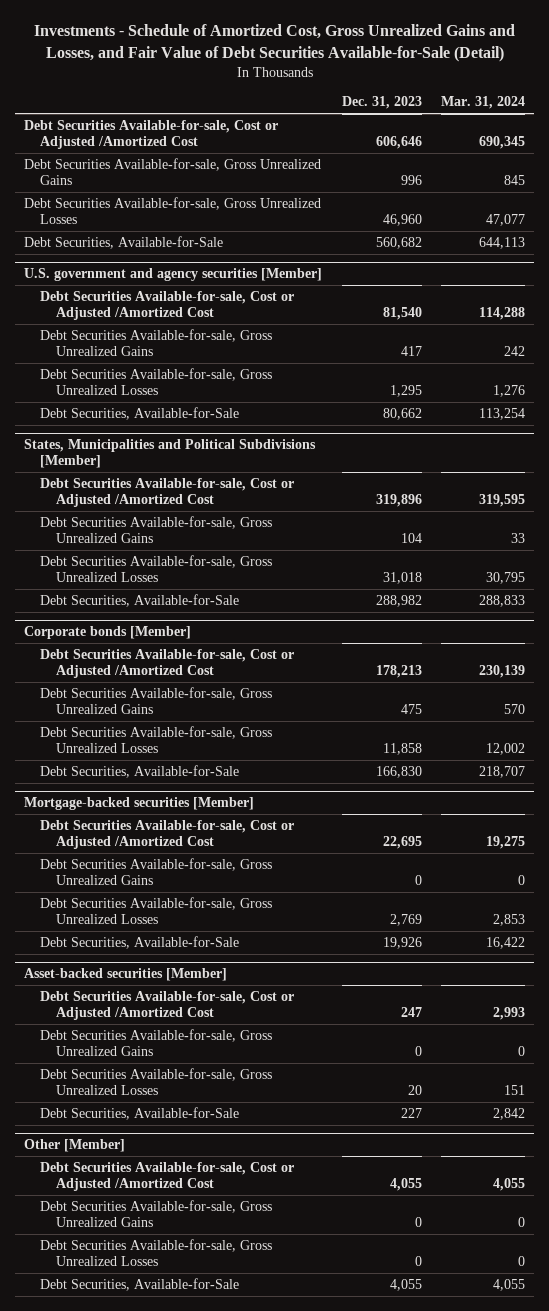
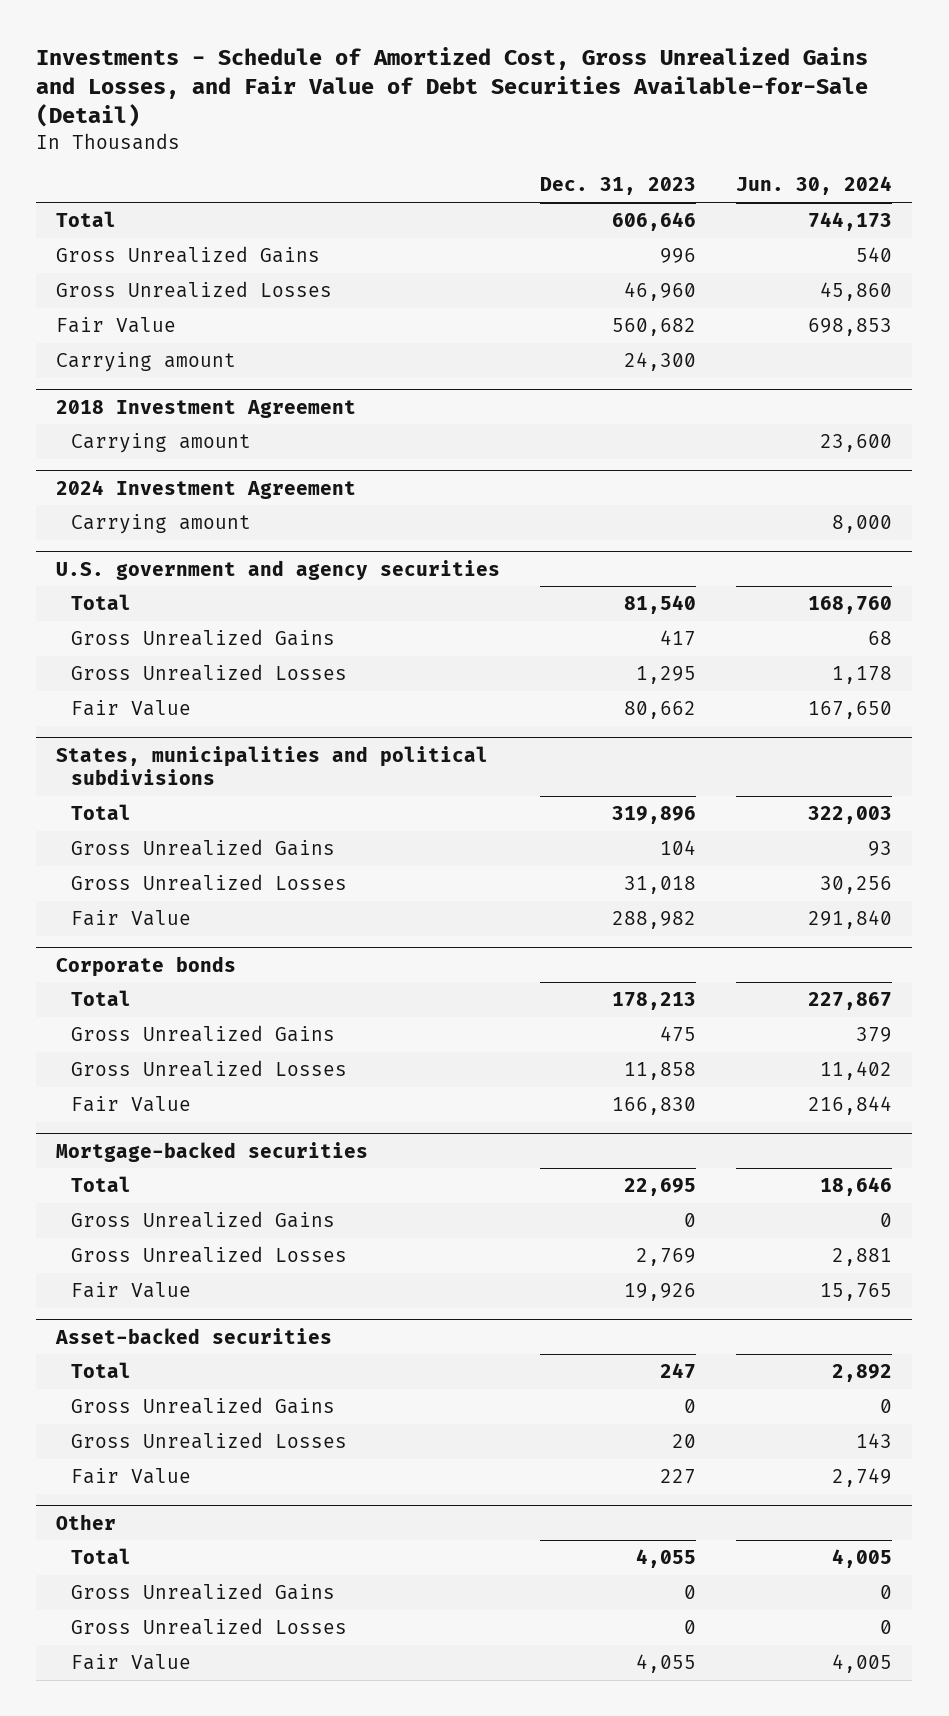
- | Dec. 31, 2023 | Mar. 31, 2024
+ | Dec. 31, 2023 | Jun. 30, 2024
- Debt Securities Available-for-sale, Cost or Adjusted /Amortized Cost | 606,646 | 690,345
- Debt Securities Available-for-sale, Gross Unrealized Gains | 996 | 845
- Debt Securities Available-for-sale, Gross Unrealized Losses | 46,960 | 47,077
- Debt Securities, Available-for-Sale | 560,682 | 644,113
- U.S. government and agency securities [Member]
- Debt Securities Available-for-sale, Cost or Adjusted /Amortized Cost | 81,540 | 114,288
- Debt Securities Available-for-sale, Gross Unrealized Gains | 417 | 242
- Debt Securities Available-for-sale, Gross Unrealized Losses | 1,295 | 1,276
- Debt Securities, Available-for-Sale | 80,662 | 113,254
- States, Municipalities and Political Subdivisions [Member]
- Debt Securities Available-for-sale, Cost or Adjusted /Amortized Cost | 319,896 | 319,595
- Debt Securities Available-for-sale, Gross Unrealized Gains | 104 | 33
- Debt Securities Available-for-sale, Gross Unrealized Losses | 31,018 | 30,795
- Debt Securities, Available-for-Sale | 288,982 | 288,833
- Corporate bonds [Member]
- Debt Securities Available-for-sale, Cost or Adjusted /Amortized Cost | 178,213 | 230,139
- Debt Securities Available-for-sale, Gross Unrealized Gains | 475 | 570
- Debt Securities Available-for-sale, Gross Unrealized Losses | 11,858 | 12,002
- Debt Securities, Available-for-Sale | 166,830 | 218,707
- Mortgage-backed securities [Member]
- Debt Securities Available-for-sale, Cost or Adjusted /Amortized Cost | 22,695 | 19,275
- Debt Securities Available-for-sale, Gross Unrealized Gains | 0 | 0
- Debt Securities Available-for-sale, Gross Unrealized Losses | 2,769 | 2,853
- Debt Securities, Available-for-Sale | 19,926 | 16,422
- Asset-backed securities [Member]
- Debt Securities Available-for-sale, Cost or Adjusted /Amortized Cost | 247 | 2,993
- Debt Securities Available-for-sale, Gross Unrealized Gains | 0 | 0
- Debt Securities Available-for-sale, Gross Unrealized Losses | 20 | 151
- Debt Securities, Available-for-Sale | 227 | 2,842
- Other [Member]
- Debt Securities Available-for-sale, Cost or Adjusted /Amortized Cost | 4,055 | 4,055
- Debt Securities Available-for-sale, Gross Unrealized Gains | 0 | 0
- Debt Securities Available-for-sale, Gross Unrealized Losses | 0 | 0
- Debt Securities, Available-for-Sale | 4,055 | 4,055
+ Total | 606,646 | 744,173
+ Gross Unrealized Gains | 996 | 540
+ Gross Unrealized Losses | 46,960 | 45,860
+ Fair Value | 560,682 | 698,853
+ Carrying amount | 24,300 |
+ 2018 Investment Agreement
+ Carrying amount | | 23,600
+ 2024 Investment Agreement
+ Carrying amount | | 8,000
+ U.S. government and agency securities
+ Total | 81,540 | 168,760
+ Gross Unrealized Gains | 417 | 68
+ Gross Unrealized Losses | 1,295 | 1,178
+ Fair Value | 80,662 | 167,650
+ States, municipalities and political subdivisions
+ Total | 319,896 | 322,003
+ Gross Unrealized Gains | 104 | 93
+ Gross Unrealized Losses | 31,018 | 30,256
+ Fair Value | 288,982 | 291,840
+ Corporate bonds
+ Total | 178,213 | 227,867
+ Gross Unrealized Gains | 475 | 379
+ Gross Unrealized Losses | 11,858 | 11,402
+ Fair Value | 166,830 | 216,844
+ Mortgage-backed securities
+ Total | 22,695 | 18,646
+ Gross Unrealized Gains | 0 | 0
+ Gross Unrealized Losses | 2,769 | 2,881
+ Fair Value | 19,926 | 15,765
+ Asset-backed securities
+ Total | 247 | 2,892
+ Gross Unrealized Gains | 0 | 0
+ Gross Unrealized Losses | 20 | 143
+ Fair Value | 227 | 2,749
+ Other
+ Total | 4,055 | 4,005
+ Gross Unrealized Gains | 0 | 0
+ Gross Unrealized Losses | 0 | 0
+ Fair Value | 4,055 | 4,005

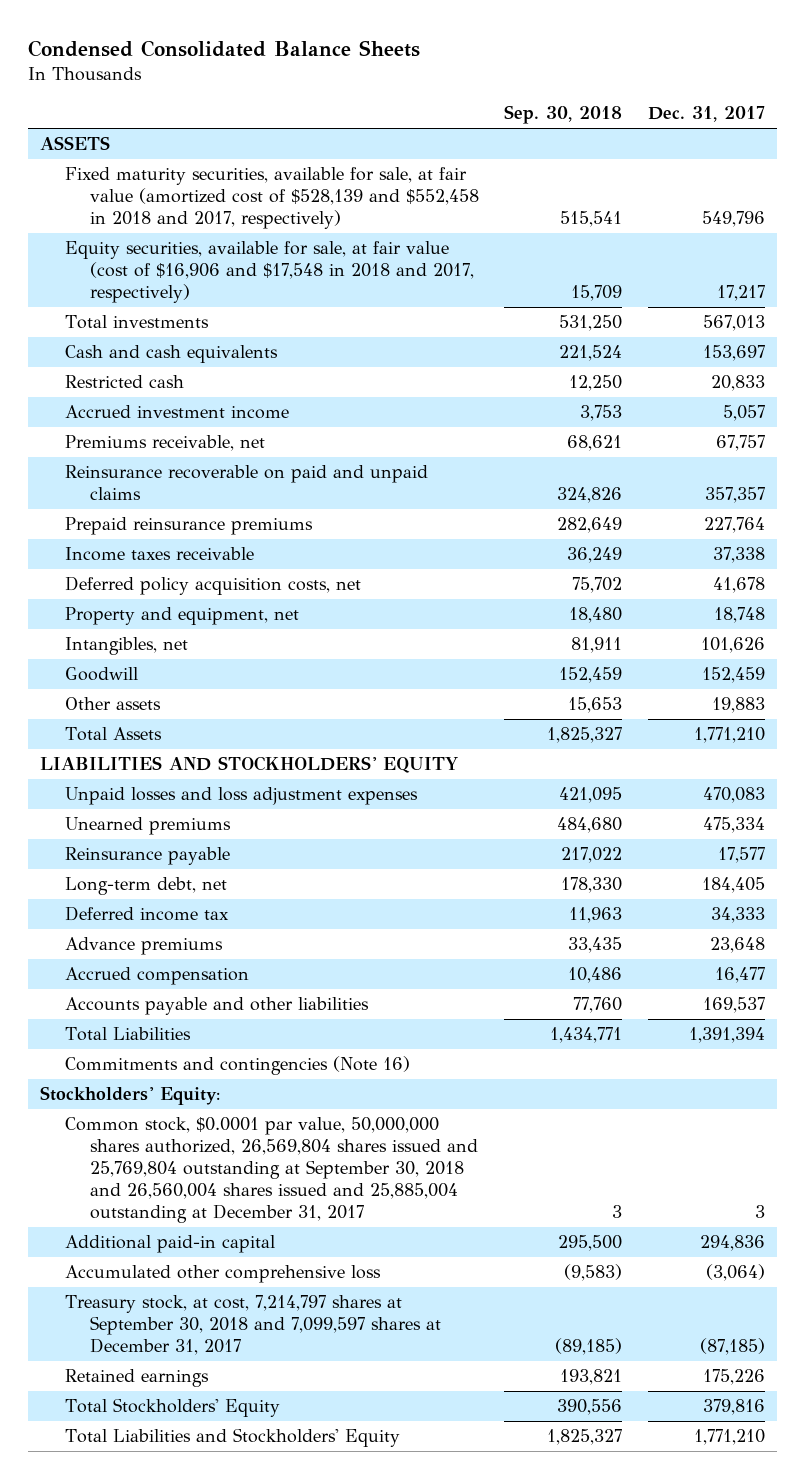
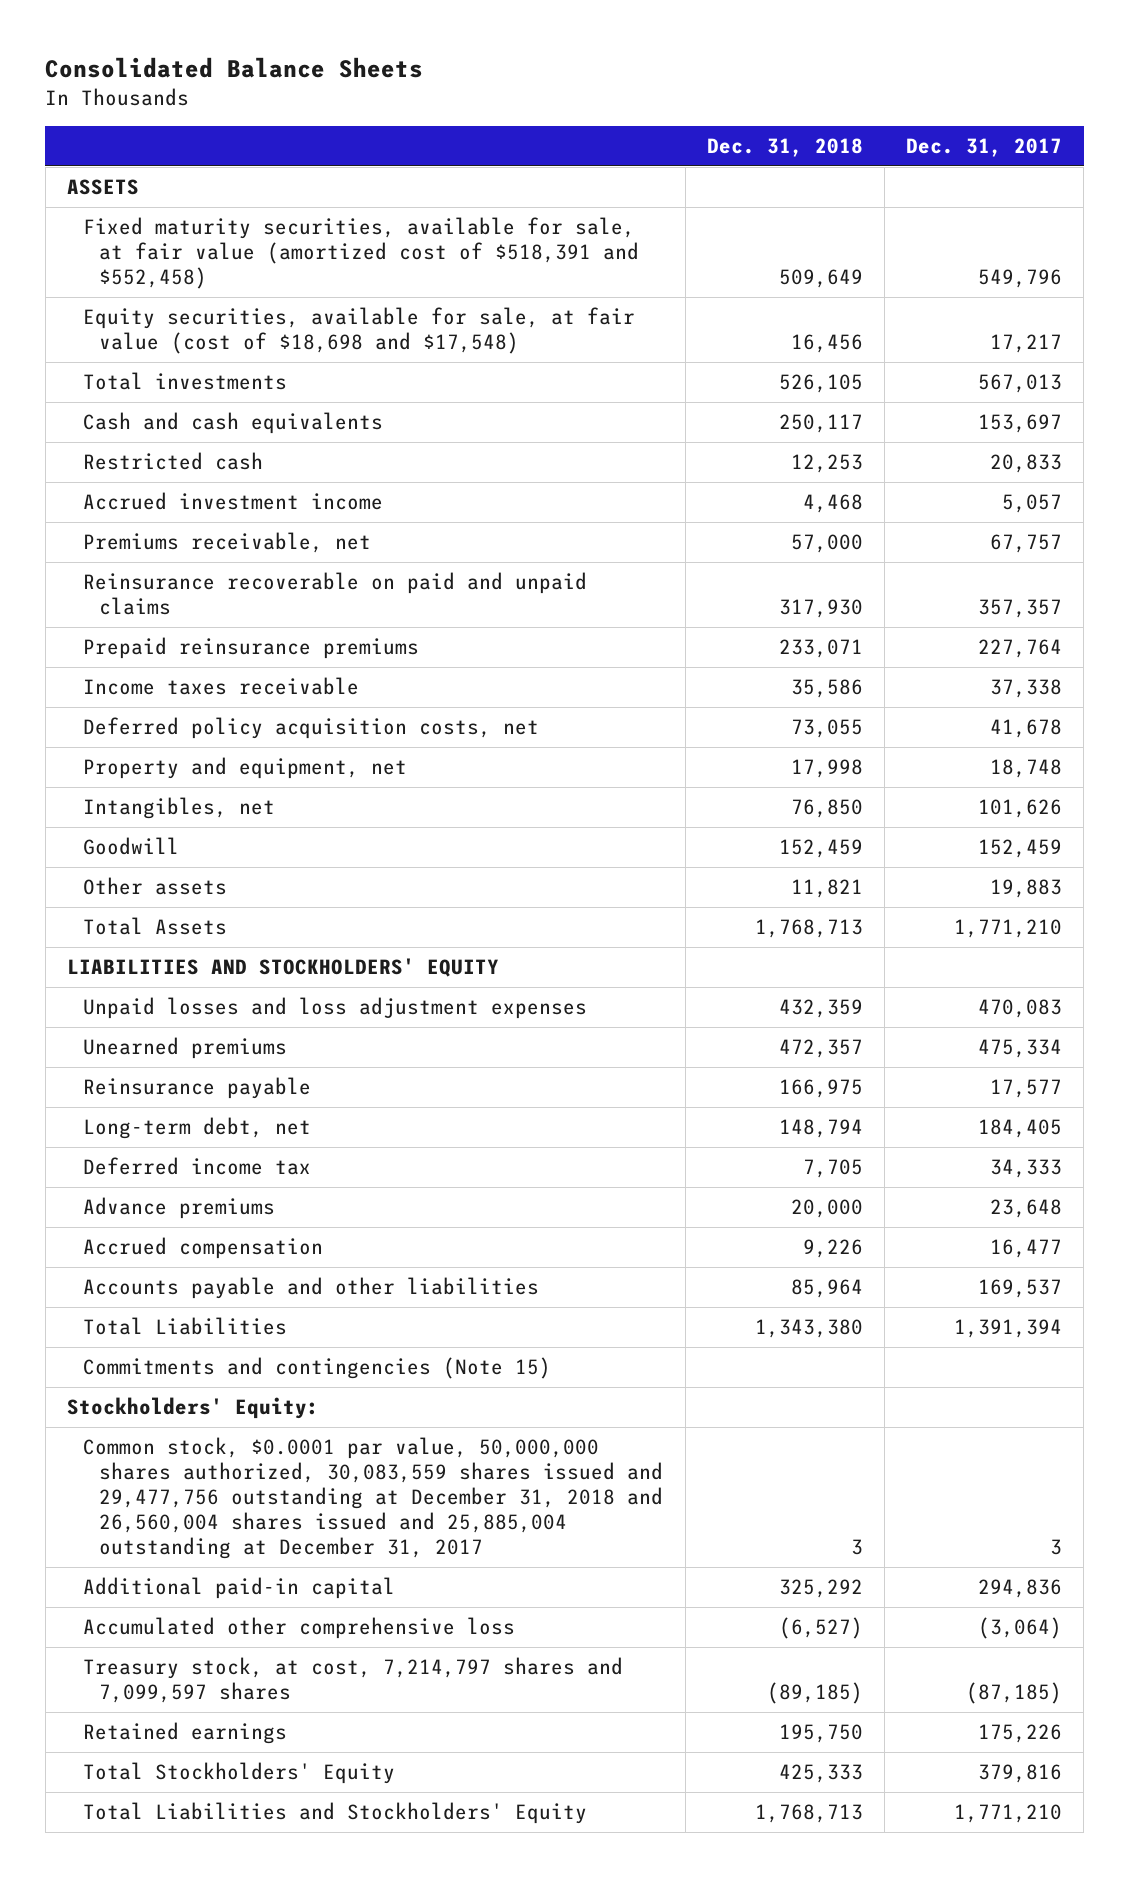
- Condensed Consolidated Balance Sheets
+ Consolidated Balance Sheets
- | Sep. 30, 2018 | Dec. 31, 2017
+ | Dec. 31, 2018 | Dec. 31, 2017
- Fixed maturity securities, available for sale, at fair value (amortized cost of $528,139 and $552,458 in 2018 and 2017, respectively) | 515,541 | 549,796
- Equity securities, available for sale, at fair value (cost of $16,906 and $17,548 in 2018 and 2017, respectively) | 15,709 | 17,217
+ Fixed maturity securities, available for sale, at fair value (amortized cost of $518,391 and $552,458) | 509,649 | 549,796
+ Equity securities, available for sale, at fair value (cost of $18,698 and $17,548) | 16,456 | 17,217
- Commitments and contingencies (Note 16)
+ Commitments and contingencies (Note 15)
- Common stock, $0.0001 par value, 50,000,000 shares authorized, 26,569,804 shares issued and 25,769,804 outstanding at September 30, 2018 and 26,560,004 shares issued and 25,885,004 outstanding at December 31, 2017 | 3 | 3
+ Common stock, $0.0001 par value, 50,000,000 shares authorized, 30,083,559 shares issued and 29,477,756 outstanding at December 31, 2018 and 26,560,004 shares issued and 25,885,004 outstanding at December 31, 2017 | 3 | 3
- Treasury stock, at cost, 7,214,797 shares at September 30, 2018 and 7,099,597 shares at December 31, 2017 | (89,185) | (87,185)
+ Treasury stock, at cost, 7,214,797 shares and 7,099,597 shares | (89,185) | (87,185)

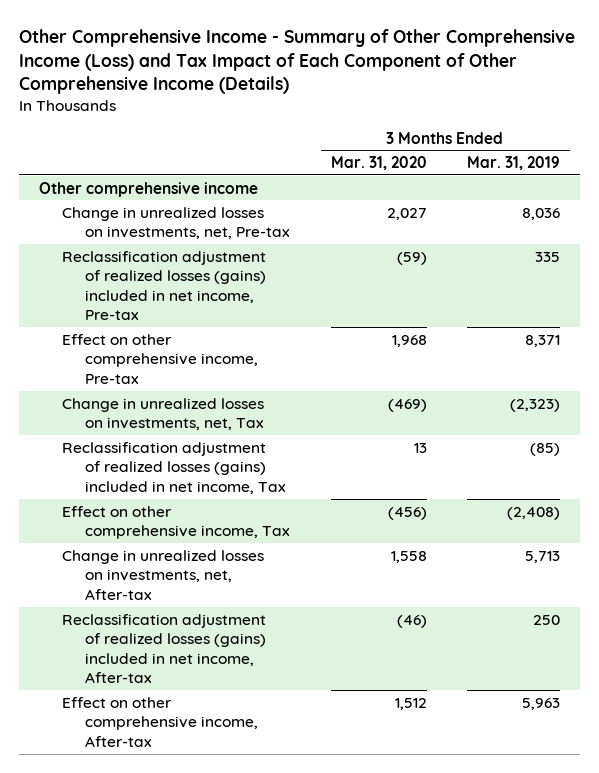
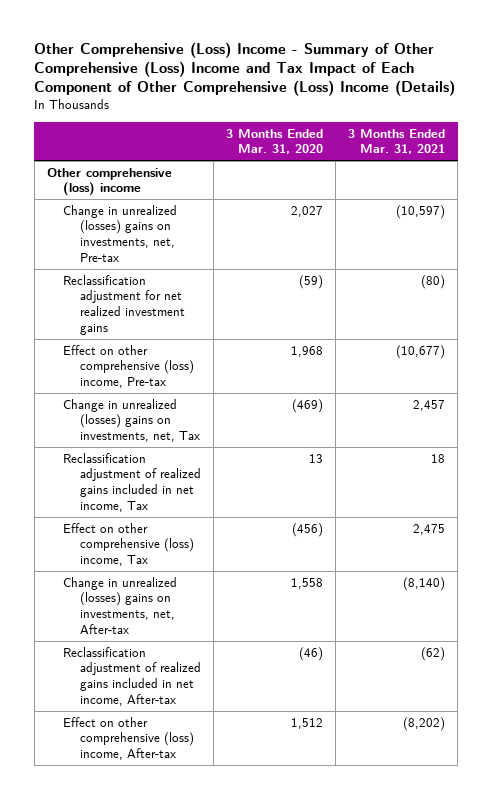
- Other Comprehensive Income - Summary of Other Comprehensive Income (Loss) and Tax Impact of Each Component of Other Comprehensive Income (Details)
+ Other Comprehensive (Loss) Income - Summary of Other Comprehensive (Loss) Income and Tax Impact of Each Component of Other Comprehensive (Loss) Income (Details)
- | 3 Months Ended Mar. 31, 2020 | 3 Months Ended Mar. 31, 2019
+ | 3 Months Ended Mar. 31, 2020 | 3 Months Ended Mar. 31, 2021
- Other comprehensive income
- Change in unrealized losses on investments, net, Pre-tax | 2,027 | 8,036
- Reclassification adjustment of realized losses (gains) included in net income, Pre-tax | (59) | 335
- Effect on other comprehensive income, Pre-tax | 1,968 | 8,371
- Change in unrealized losses on investments, net, Tax | (469) | (2,323)
- Reclassification adjustment of realized losses (gains) included in net income, Tax | 13 | (85)
- Effect on other comprehensive income, Tax | (456) | (2,408)
- Change in unrealized losses on investments, net, After-tax | 1,558 | 5,713
- Reclassification adjustment of realized losses (gains) included in net income, After-tax | (46) | 250
- Effect on other comprehensive income, After-tax | 1,512 | 5,963
+ Other comprehensive (loss) income
+ Change in unrealized (losses) gains on investments, net, Pre-tax | 2,027 | (10,597)
+ Reclassification adjustment for net realized investment gains | (59) | (80)
+ Effect on other comprehensive (loss) income, Pre-tax | 1,968 | (10,677)
+ Change in unrealized (losses) gains on investments, net, Tax | (469) | 2,457
+ Reclassification adjustment of realized gains included in net income, Tax | 13 | 18
+ Effect on other comprehensive (loss) income, Tax | (456) | 2,475
+ Change in unrealized (losses) gains on investments, net, After-tax | 1,558 | (8,140)
+ Reclassification adjustment of realized gains included in net income, After-tax | (46) | (62)
+ Effect on other comprehensive (loss) income, After-tax | 1,512 | (8,202)

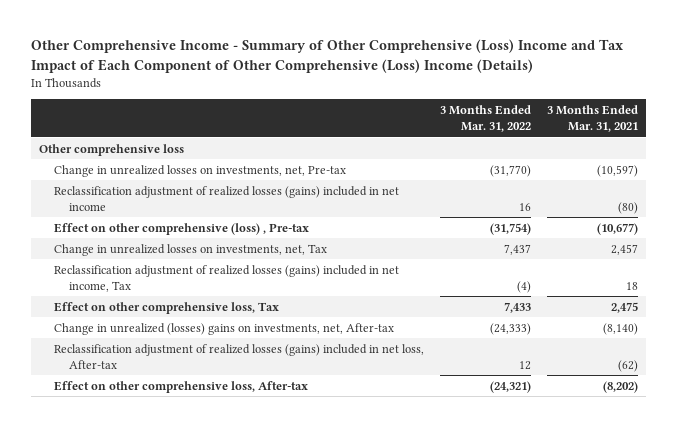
- Other Comprehensive (Loss) Income - Summary of Other Comprehensive (Loss) Income and Tax Impact of Each Component of Other Comprehensive (Loss) Income (Details)
+ Other Comprehensive Income - Summary of Other Comprehensive (Loss) Income and Tax Impact of Each Component of Other Comprehensive (Loss) Income (Details)
- | 3 Months Ended Mar. 31, 2020 | 3 Months Ended Mar. 31, 2021
+ | 3 Months Ended Mar. 31, 2022 | 3 Months Ended Mar. 31, 2021
- Other comprehensive (loss) income
- Change in unrealized (losses) gains on investments, net, Pre-tax | 2,027 | (10,597)
- Reclassification adjustment for net realized investment gains | (59) | (80)
- Effect on other comprehensive (loss) income, Pre-tax | 1,968 | (10,677)
- Change in unrealized (losses) gains on investments, net, Tax | (469) | 2,457
- Reclassification adjustment of realized gains included in net income, Tax | 13 | 18
- Effect on other comprehensive (loss) income, Tax | (456) | 2,475
+ Other comprehensive loss
+ Change in unrealized losses on investments, net, Pre-tax | (31,770) | (10,597)
+ Reclassification adjustment of realized losses (gains) included in net income | 16 | (80)
+ Effect on other comprehensive (loss) , Pre-tax | (31,754) | (10,677)
+ Change in unrealized losses on investments, net, Tax | 7,437 | 2,457
+ Reclassification adjustment of realized losses (gains) included in net income, Tax | (4) | 18
+ Effect on other comprehensive loss, Tax | 7,433 | 2,475
- Reclassification adjustment of realized gains included in net income, After-tax | (46) | (62)
- Effect on other comprehensive (loss) income, After-tax | 1,512 | (8,202)
+ Reclassification adjustment of realized losses (gains) included in net loss, After-tax | 12 | (62)
+ Effect on other comprehensive loss, After-tax | (24,321) | (8,202)

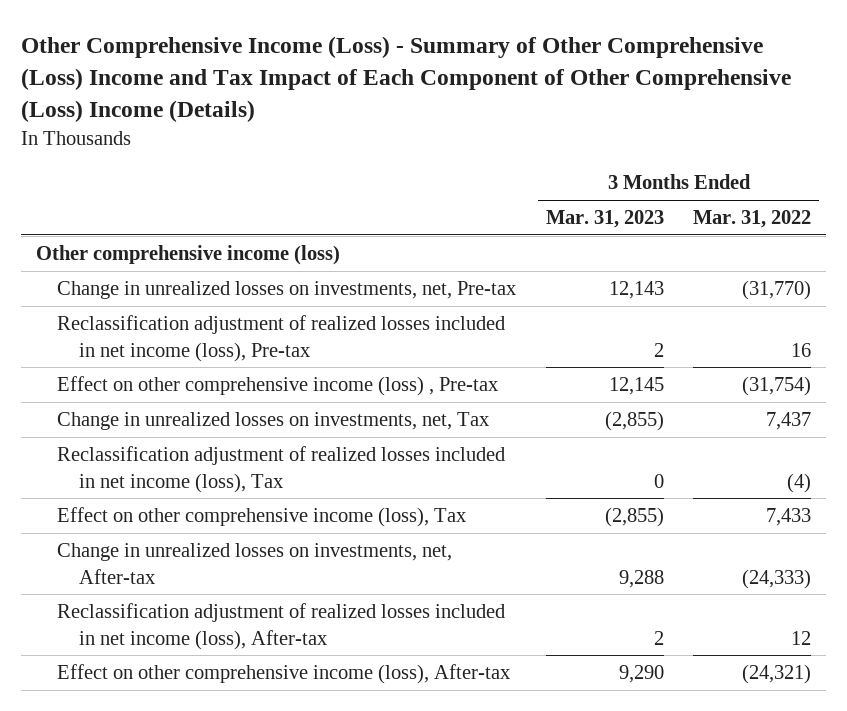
- Other Comprehensive Income - Summary of Other Comprehensive (Loss) Income and Tax Impact of Each Component of Other Comprehensive (Loss) Income (Details)
+ Other Comprehensive Income (Loss) - Summary of Other Comprehensive (Loss) Income and Tax Impact of Each Component of Other Comprehensive (Loss) Income (Details)
- | 3 Months Ended Mar. 31, 2022 | 3 Months Ended Mar. 31, 2021
+ | 3 Months Ended Mar. 31, 2023 | 3 Months Ended Mar. 31, 2022
- Other comprehensive loss
+ Other comprehensive income (loss)
- Reclassification adjustment of realized losses (gains) included in net income | 16 | (80)
- Effect on other comprehensive (loss) , Pre-tax | (31,754) | (10,677)
+ Reclassification adjustment of realized losses included in net income (loss), Pre-tax | 2 | 16
+ Effect on other comprehensive income (loss) , Pre-tax | 12,145 | (31,754)
- Reclassification adjustment of realized losses (gains) included in net income, Tax | (4) | 18
- Effect on other comprehensive loss, Tax | 7,433 | 2,475
- Change in unrealized (losses) gains on investments, net, After-tax | (24,333) | (8,140)
- Reclassification adjustment of realized losses (gains) included in net loss, After-tax | 12 | (62)
- Effect on other comprehensive loss, After-tax | (24,321) | (8,202)
+ Reclassification adjustment of realized losses included in net income (loss), Tax | 0 | (4)
+ Effect on other comprehensive income (loss), Tax | (2,855) | 7,433
+ Change in unrealized losses on investments, net, After-tax | 9,288 | (24,333)
+ Reclassification adjustment of realized losses included in net income (loss), After-tax | 2 | 12
+ Effect on other comprehensive income (loss), After-tax | 9,290 | (24,321)

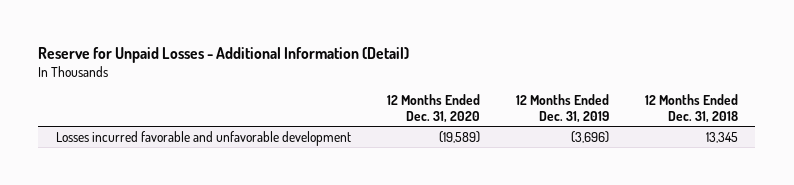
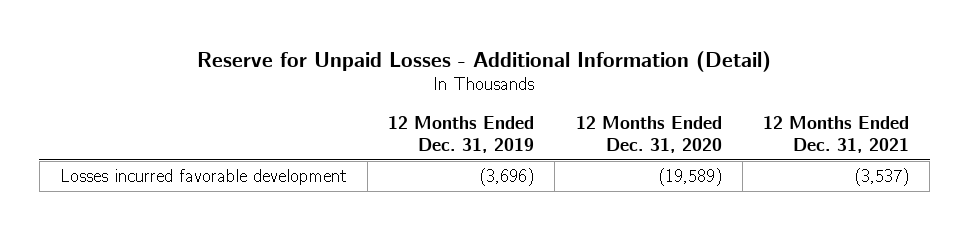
- | 12 Months Ended Dec. 31, 2020 | 12 Months Ended Dec. 31, 2019 | 12 Months Ended Dec. 31, 2018
+ | 12 Months Ended Dec. 31, 2019 | 12 Months Ended Dec. 31, 2020 | 12 Months Ended Dec. 31, 2021
- Losses incurred favorable and unfavorable development | (19,589) | (3,696) | 13,345
+ Losses incurred favorable development | (3,696) | (19,589) | (3,537)

